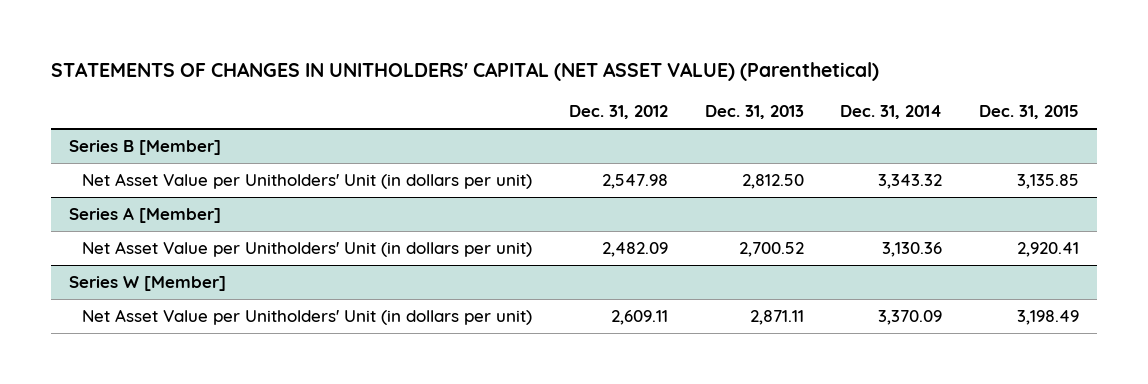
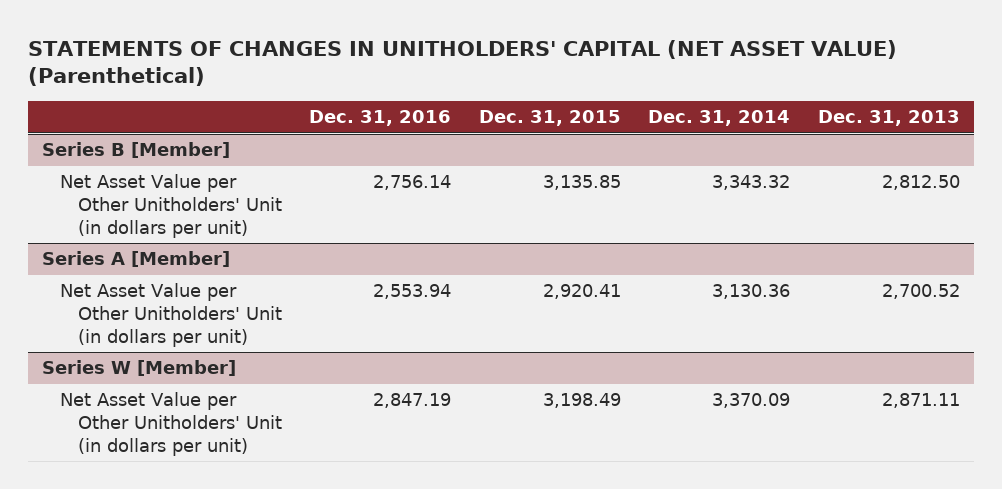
- | Dec. 31, 2012 | Dec. 31, 2013 | Dec. 31, 2014 | Dec. 31, 2015
+ | Dec. 31, 2016 | Dec. 31, 2015 | Dec. 31, 2014 | Dec. 31, 2013
@ Series B [Member]
- Net Asset Value per Unitholders' Unit (in dollars per unit) | 2,547.98 | 2,812.50 | 3,343.32 | 3,135.85
+ Net Asset Value per Other Unitholders' Unit (in dollars per unit) | 2,756.14 | 3,135.85 | 3,343.32 | 2,812.50
@ Series A [Member]
- Net Asset Value per Unitholders' Unit (in dollars per unit) | 2,482.09 | 2,700.52 | 3,130.36 | 2,920.41
+ Net Asset Value per Other Unitholders' Unit (in dollars per unit) | 2,553.94 | 2,920.41 | 3,130.36 | 2,700.52
@ Series W [Member]
- Net Asset Value per Unitholders' Unit (in dollars per unit) | 2,609.11 | 2,871.11 | 3,370.09 | 3,198.49
+ Net Asset Value per Other Unitholders' Unit (in dollars per unit) | 2,847.19 | 3,198.49 | 3,370.09 | 2,871.11

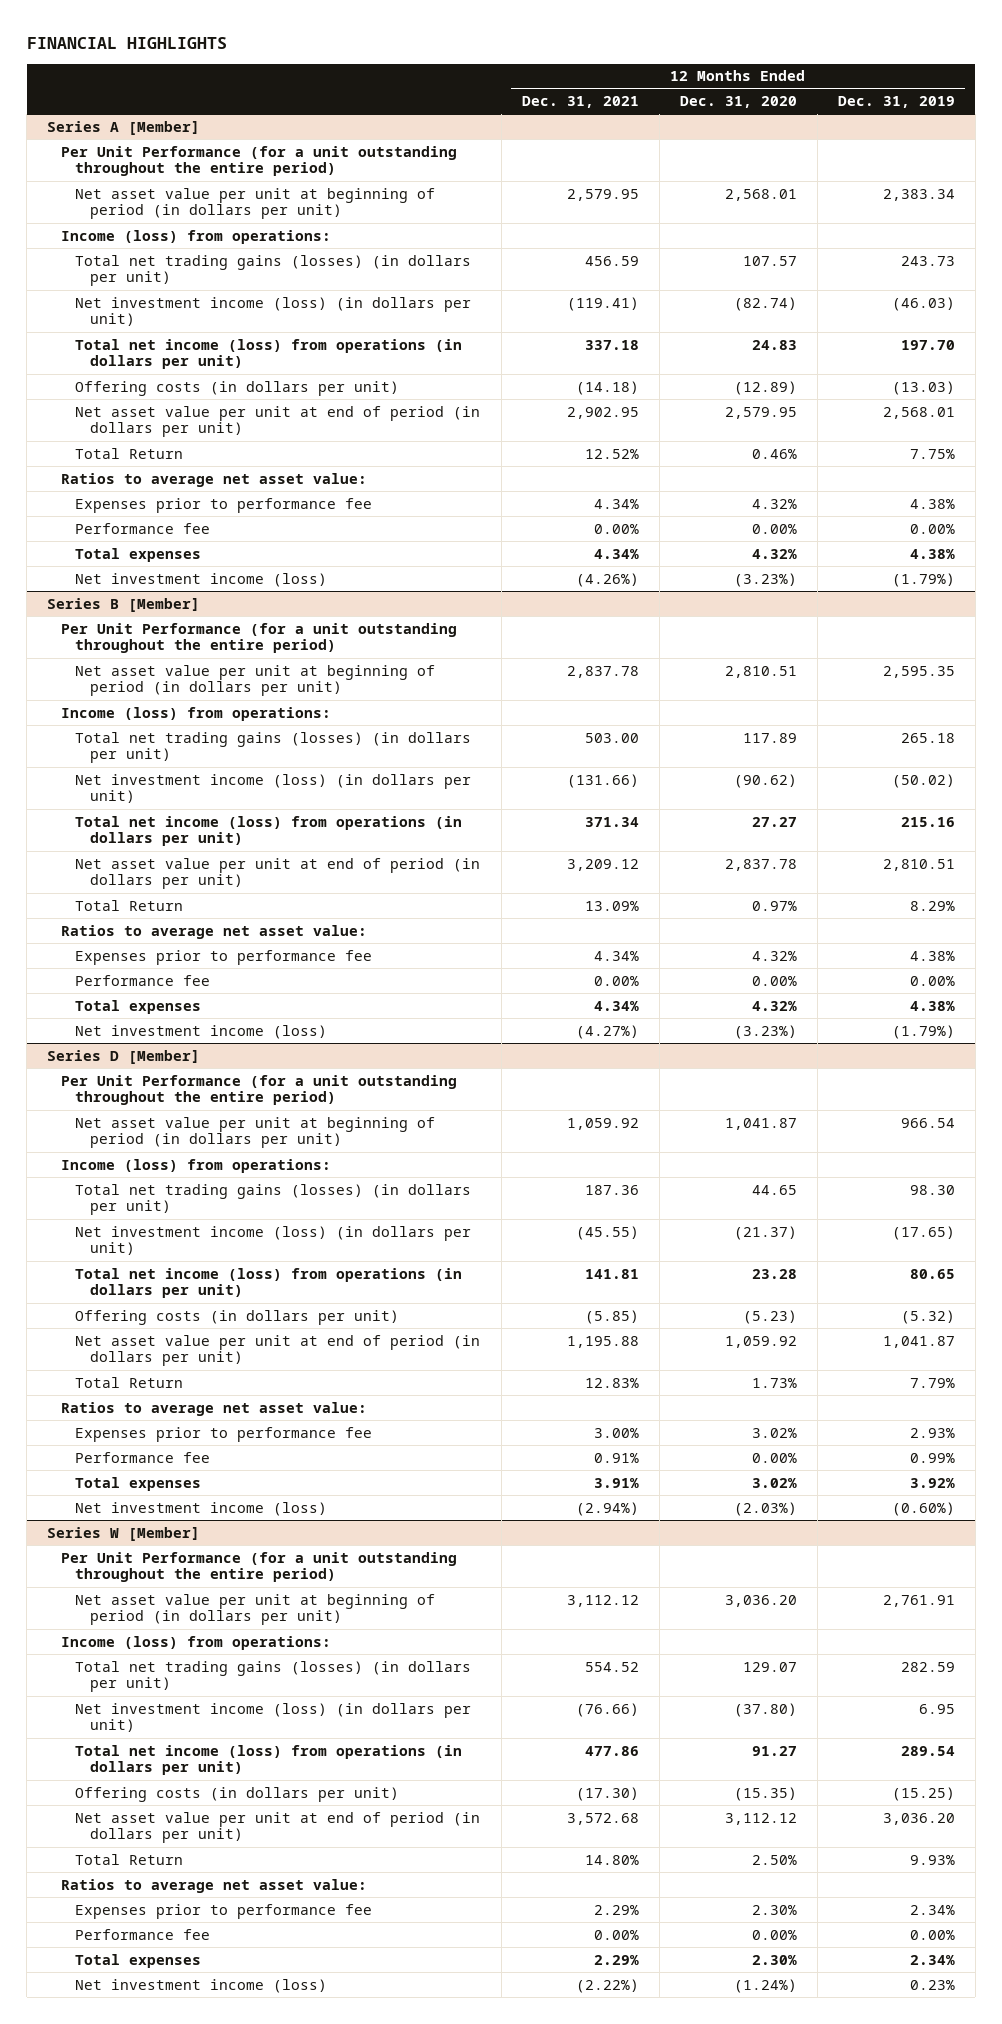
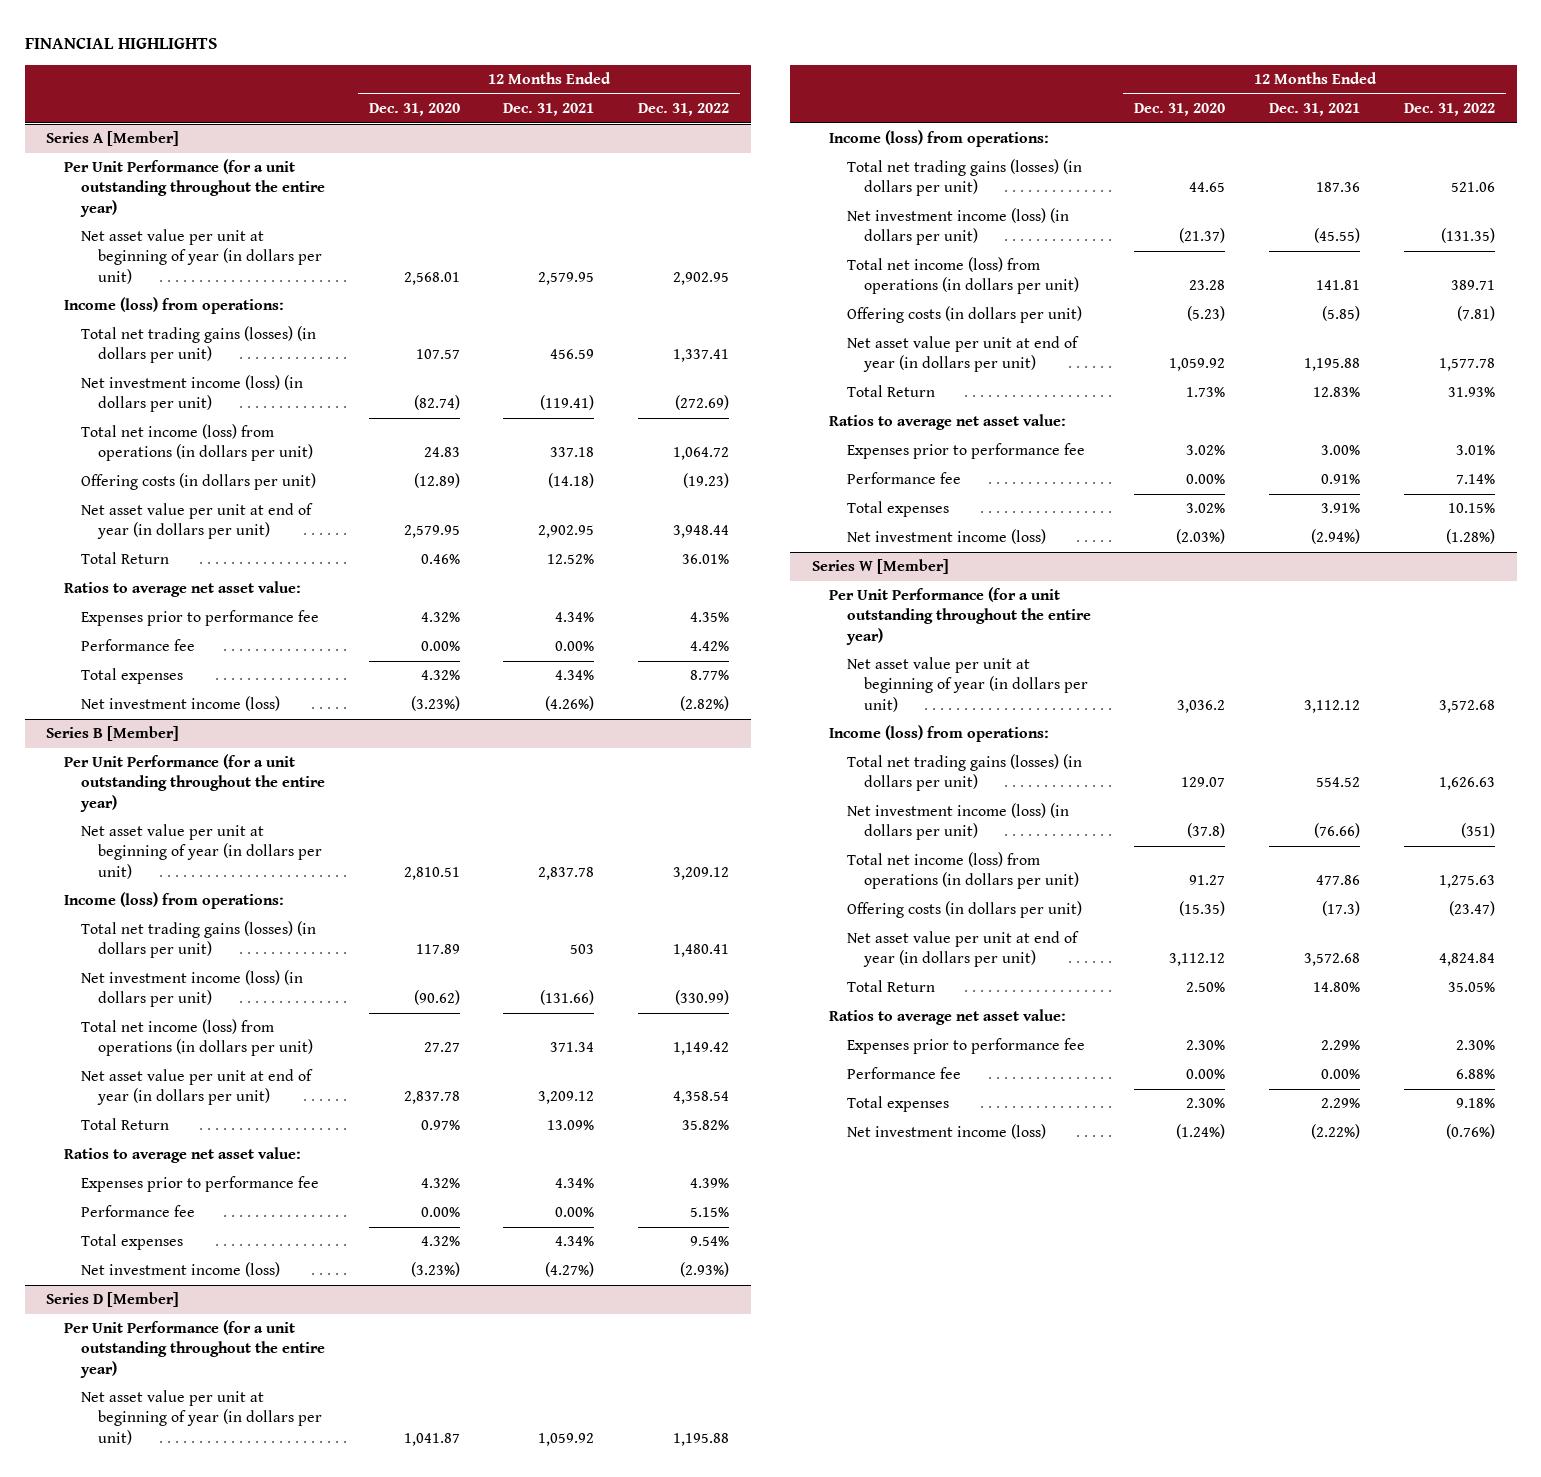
- | 12 Months Ended Dec. 31, 2021 | 12 Months Ended Dec. 31, 2020 | 12 Months Ended Dec. 31, 2019
+ | 12 Months Ended Dec. 31, 2020 | 12 Months Ended Dec. 31, 2021 | 12 Months Ended Dec. 31, 2022
@ Series A [Member]
- Per Unit Performance (for a unit outstanding throughout the entire period)
- Net asset value per unit at beginning of period (in dollars per unit) | 2,579.95 | 2,568.01 | 2,383.34
+ Per Unit Performance (for a unit outstanding throughout the entire year)
+ Net asset value per unit at beginning of year (in dollars per unit) | 2,568.01 | 2,579.95 | 2,902.95
- Net asset value per unit at end of period (in dollars per unit) | 2,902.95 | 2,579.95 | 2,568.01
+ Net asset value per unit at end of year (in dollars per unit) | 2,579.95 | 2,902.95 | 3,948.44
@ Series B [Member]
- Per Unit Performance (for a unit outstanding throughout the entire period)
- Net asset value per unit at beginning of period (in dollars per unit) | 2,837.78 | 2,810.51 | 2,595.35
+ Per Unit Performance (for a unit outstanding throughout the entire year)
+ Net asset value per unit at beginning of year (in dollars per unit) | 2,810.51 | 2,837.78 | 3,209.12
- Total net trading gains (losses) (in dollars per unit) | 503.00 | 117.89 | 265.18
+ Total net trading gains (losses) (in dollars per unit) | 117.89 | 503 | 1,480.41
- Net asset value per unit at end of period (in dollars per unit) | 3,209.12 | 2,837.78 | 2,810.51
+ Net asset value per unit at end of year (in dollars per unit) | 2,837.78 | 3,209.12 | 4,358.54
@ Series D [Member]
- Per Unit Performance (for a unit outstanding throughout the entire period)
- Net asset value per unit at beginning of period (in dollars per unit) | 1,059.92 | 1,041.87 | 966.54
+ Per Unit Performance (for a unit outstanding throughout the entire year)
+ Net asset value per unit at beginning of year (in dollars per unit) | 1,041.87 | 1,059.92 | 1,195.88
- Net asset value per unit at end of period (in dollars per unit) | 1,195.88 | 1,059.92 | 1,041.87
+ Net asset value per unit at end of year (in dollars per unit) | 1,059.92 | 1,195.88 | 1,577.78
@ Series W [Member]
- Per Unit Performance (for a unit outstanding throughout the entire period)
- Net asset value per unit at beginning of period (in dollars per unit) | 3,112.12 | 3,036.20 | 2,761.91
+ Per Unit Performance (for a unit outstanding throughout the entire year)
+ Net asset value per unit at beginning of year (in dollars per unit) | 3,036.2 | 3,112.12 | 3,572.68
- Net investment income (loss) (in dollars per unit) | (76.66) | (37.80) | 6.95
+ Net investment income (loss) (in dollars per unit) | (37.8) | (76.66) | (351)
- Offering costs (in dollars per unit) | (17.30) | (15.35) | (15.25)
- Net asset value per unit at end of period (in dollars per unit) | 3,572.68 | 3,112.12 | 3,036.20
+ Offering costs (in dollars per unit) | (15.35) | (17.3) | (23.47)
+ Net asset value per unit at end of year (in dollars per unit) | 3,112.12 | 3,572.68 | 4,824.84

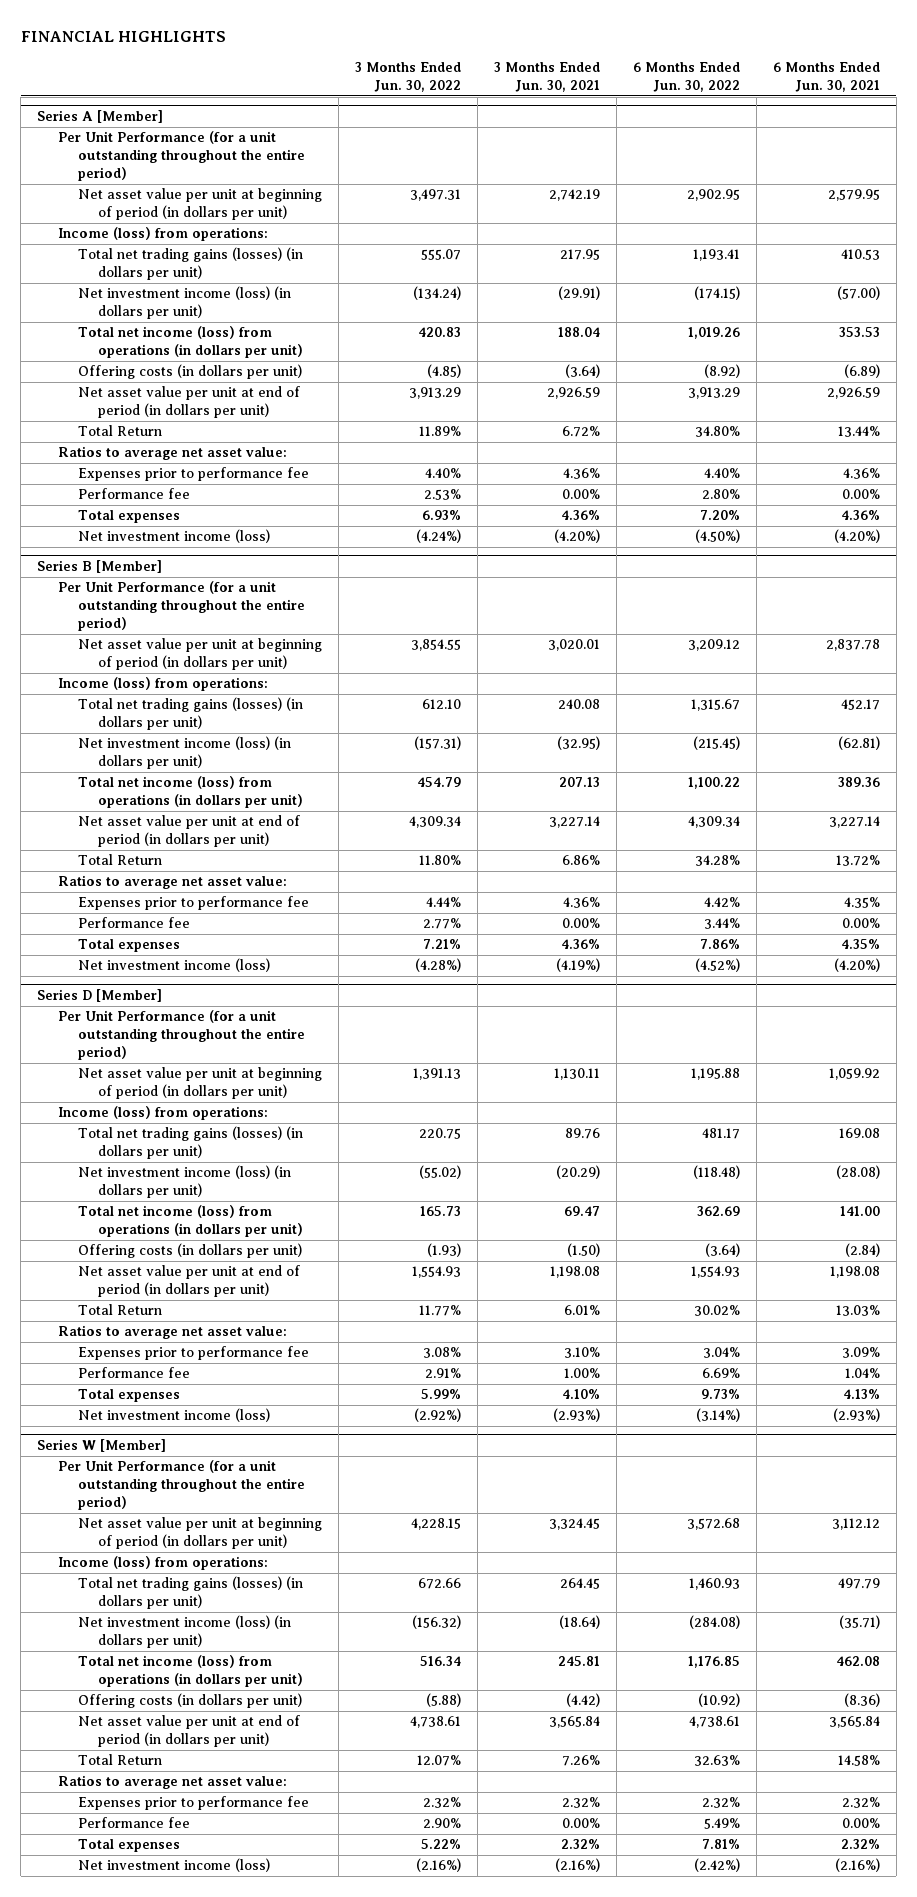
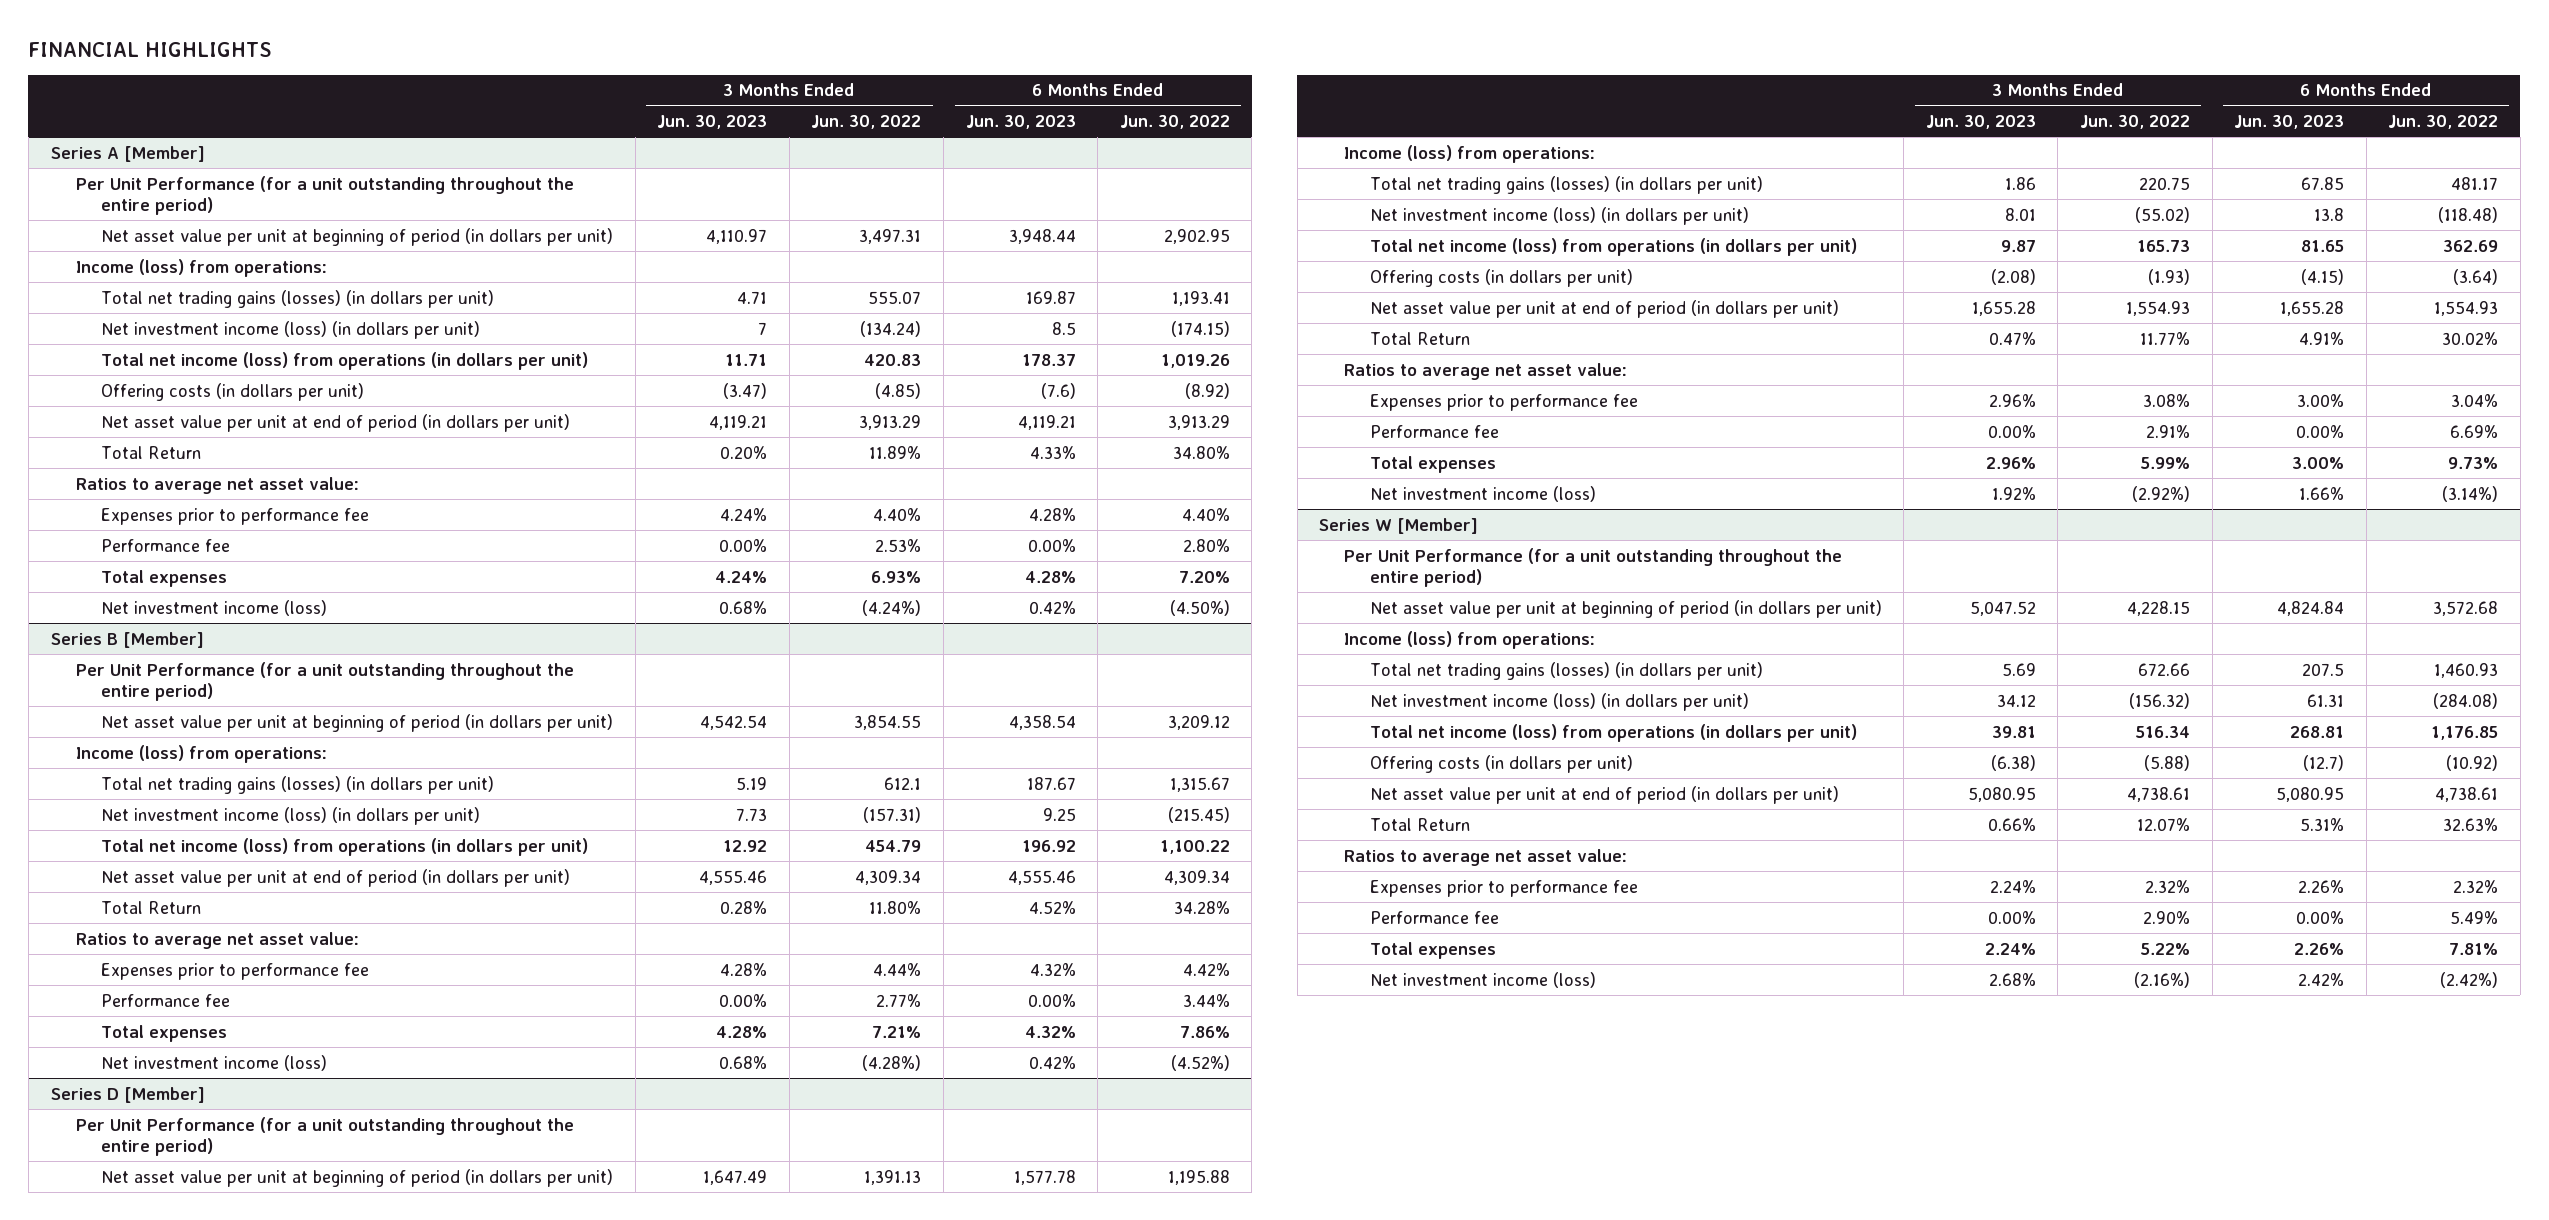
- | 3 Months Ended Jun. 30, 2022 | 3 Months Ended Jun. 30, 2021 | 6 Months Ended Jun. 30, 2022 | 6 Months Ended Jun. 30, 2021
+ | 3 Months Ended Jun. 30, 2023 | 3 Months Ended Jun. 30, 2022 | 6 Months Ended Jun. 30, 2023 | 6 Months Ended Jun. 30, 2022
@ Series B [Member]
- Total net trading gains (losses) (in dollars per unit) | 612.10 | 240.08 | 1,315.67 | 452.17
+ Total net trading gains (losses) (in dollars per unit) | 5.19 | 612.1 | 187.67 | 1,315.67

